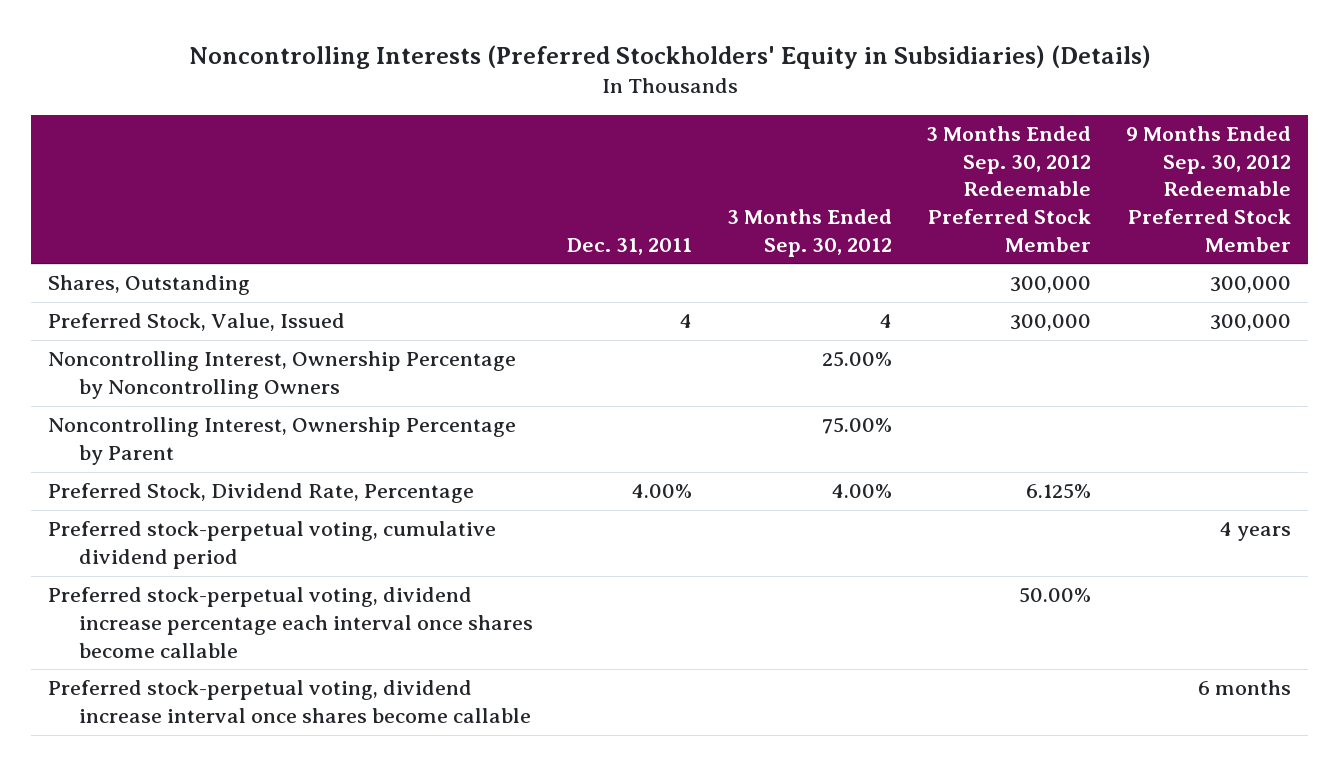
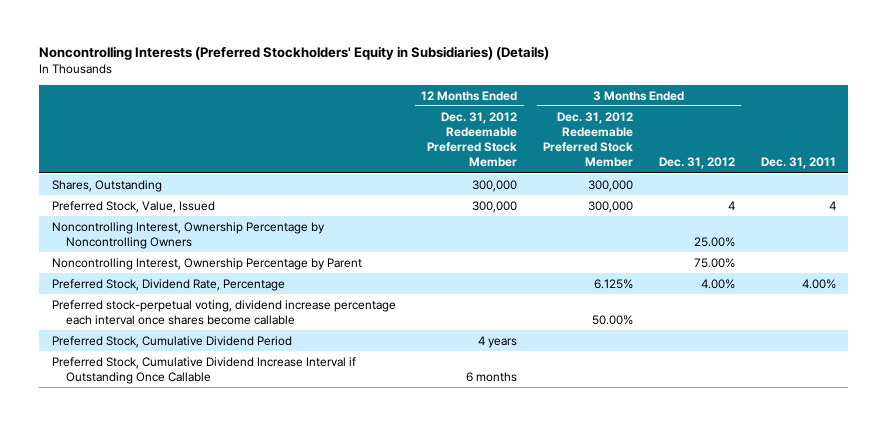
- | Dec. 31, 2011 | 3 Months Ended Sep. 30, 2012 | 3 Months Ended Sep. 30, 2012 Redeemable Preferred Stock Member | 9 Months Ended Sep. 30, 2012 Redeemable Preferred Stock Member
+ | 12 Months Ended Dec. 31, 2012 Redeemable Preferred Stock Member | 3 Months Ended Dec. 31, 2012 Redeemable Preferred Stock Member | 3 Months Ended Dec. 31, 2012 | Dec. 31, 2011
- Preferred stock-perpetual voting, cumulative dividend period | | | | 4 years
- Preferred stock-perpetual voting, dividend increase interval once shares become callable | | | | 6 months
+ Preferred Stock, Cumulative Dividend Period | 4 years | | |
+ Preferred Stock, Cumulative Dividend Increase Interval if Outstanding Once Callable | 6 months | | |

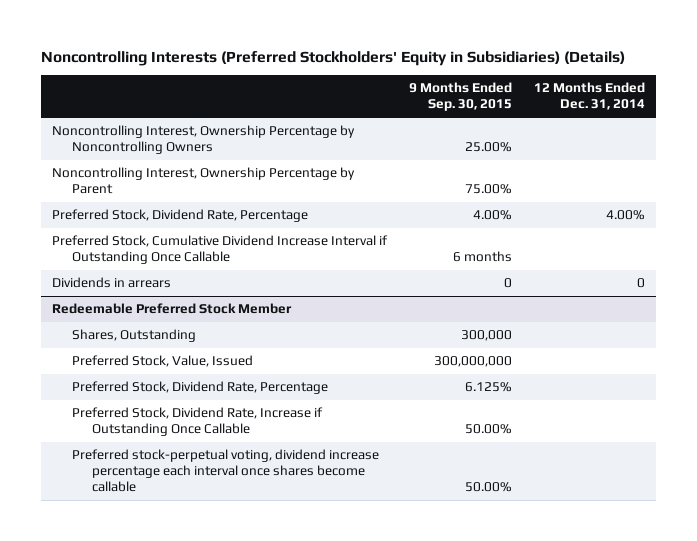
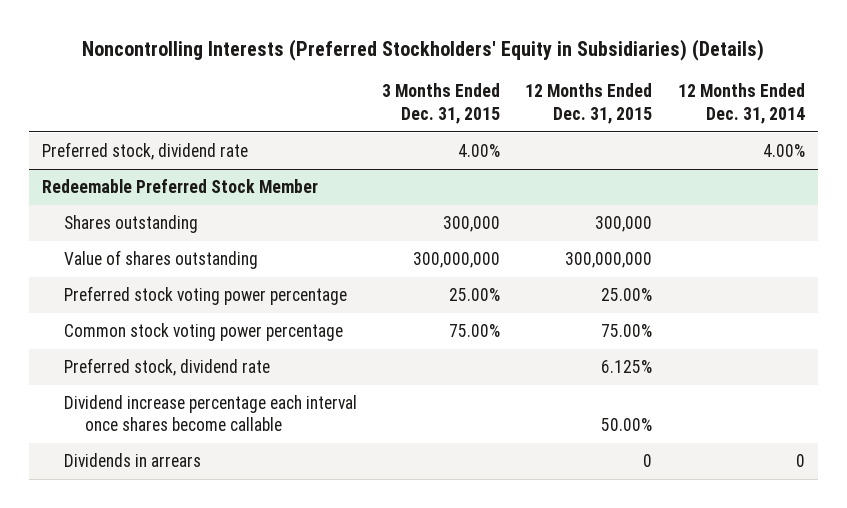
- | 9 Months Ended Sep. 30, 2015 | 12 Months Ended Dec. 31, 2014
+ | 3 Months Ended Dec. 31, 2015 | 12 Months Ended Dec. 31, 2015 | 12 Months Ended Dec. 31, 2014
- Noncontrolling Interest, Ownership Percentage by Noncontrolling Owners | 25.00% |
- Noncontrolling Interest, Ownership Percentage by Parent | 75.00% |
- Preferred Stock, Dividend Rate, Percentage | 4.00% | 4.00%
- Preferred Stock, Cumulative Dividend Increase Interval if Outstanding Once Callable | 6 months |
- Dividends in arrears | 0 | 0
+ Preferred stock, dividend rate | 4.00% | | 4.00%
@ Redeemable Preferred Stock Member
- Shares, Outstanding | 300,000 |
- Preferred Stock, Value, Issued | 300,000,000 |
- Preferred Stock, Dividend Rate, Percentage | 6.125% |
- Preferred Stock, Dividend Rate, Increase if Outstanding Once Callable | 50.00% |
- Preferred stock-perpetual voting, dividend increase percentage each interval once shares become callable | 50.00% |
+ Shares outstanding | 300,000 | 300,000 |
+ Value of shares outstanding | 300,000,000 | 300,000,000 |
+ Preferred stock voting power percentage | 25.00% | 25.00% |
+ Common stock voting power percentage | 75.00% | 75.00% |
+ Preferred stock, dividend rate | | 6.125% |
+ Dividend increase percentage each interval once shares become callable | | 50.00% |
+ Dividends in arrears | | 0 | 0

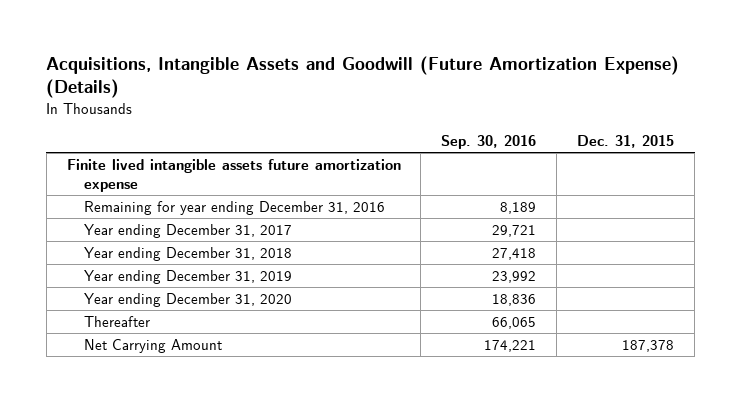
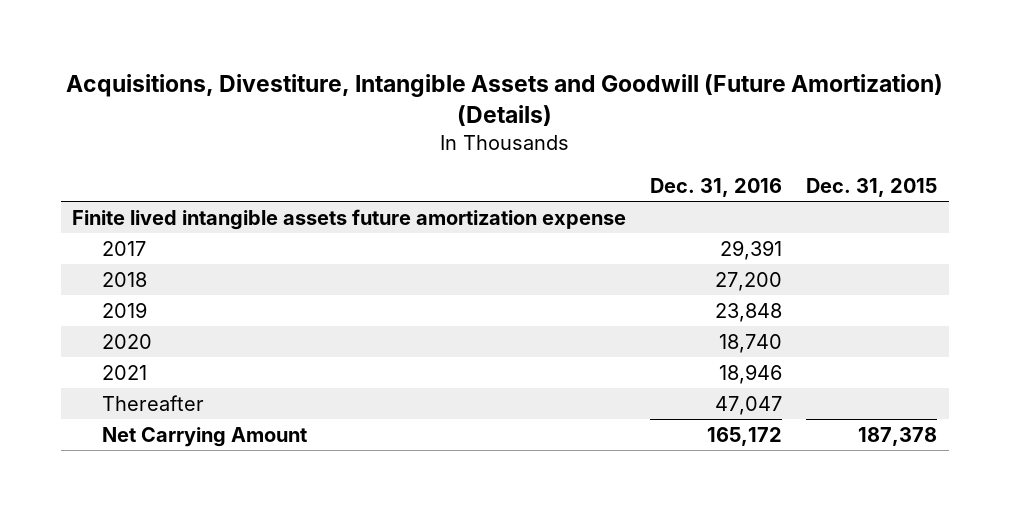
- Acquisitions, Intangible Assets and Goodwill (Future Amortization Expense) (Details)
+ Acquisitions, Divestiture, Intangible Assets and Goodwill (Future Amortization) (Details)
- | Sep. 30, 2016 | Dec. 31, 2015
+ | Dec. 31, 2016 | Dec. 31, 2015
- Remaining for year ending December 31, 2016 | 8,189 |
- Year ending December 31, 2017 | 29,721 |
- Year ending December 31, 2018 | 27,418 |
- Year ending December 31, 2019 | 23,992 |
- Year ending December 31, 2020 | 18,836 |
+ 2017 | 29,391 |
+ 2018 | 27,200 |
+ 2019 | 23,848 |
+ 2020 | 18,740 |
+ 2021 | 18,946 |

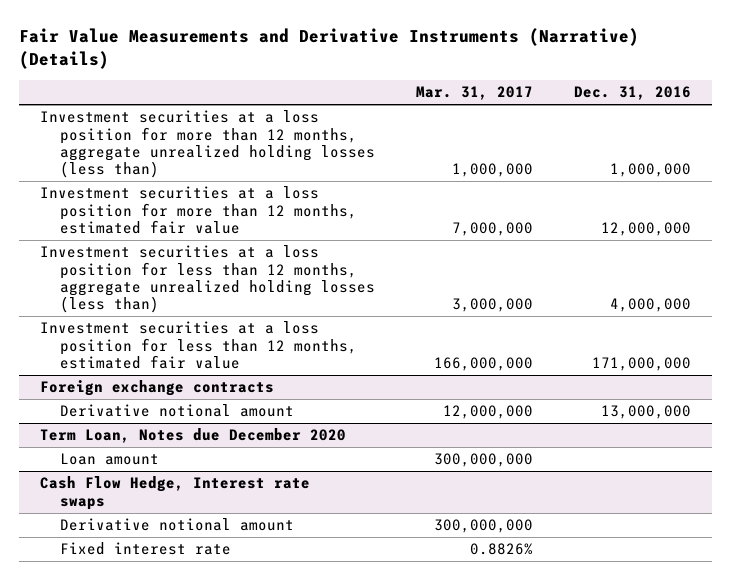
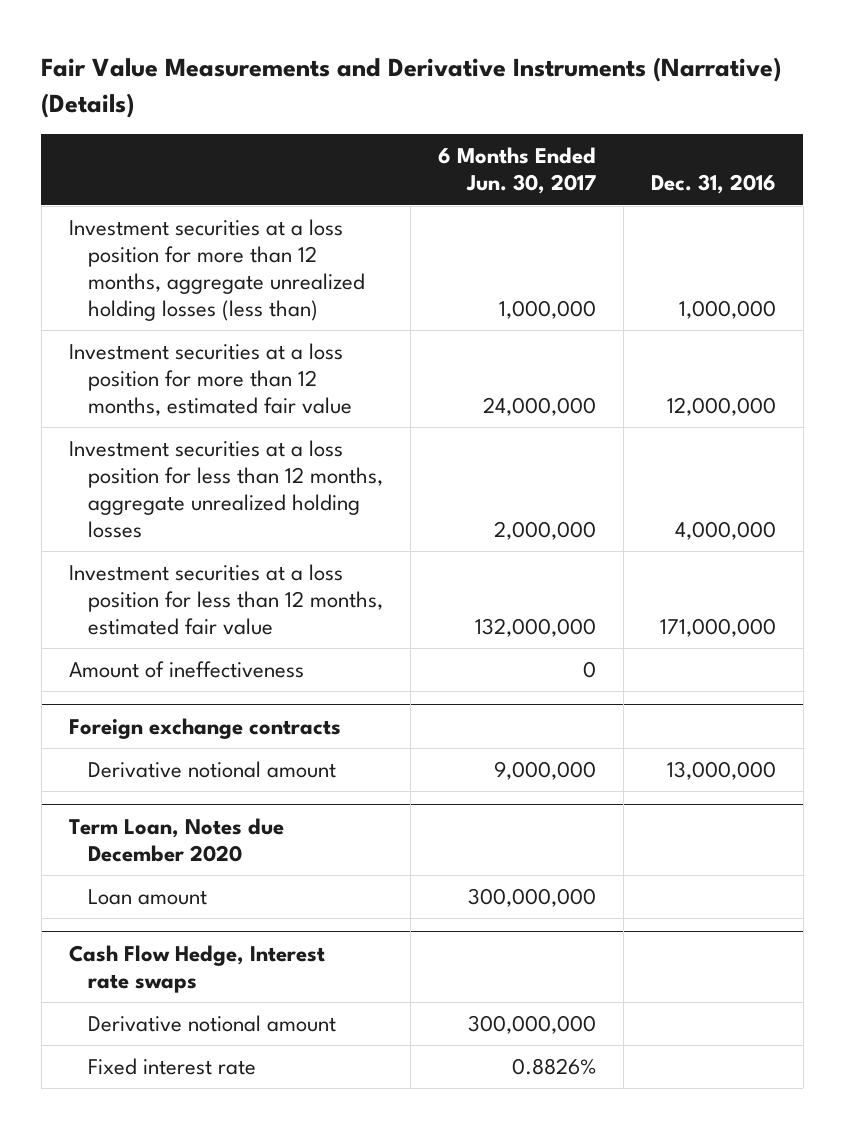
- | Mar. 31, 2017 | Dec. 31, 2016
+ | 6 Months Ended Jun. 30, 2017 | Dec. 31, 2016
- Investment securities at a loss position for less than 12 months, aggregate unrealized holding losses (less than) | 3,000,000 | 4,000,000
+ Investment securities at a loss position for less than 12 months, aggregate unrealized holding losses | 2,000,000 | 4,000,000
+ Amount of ineffectiveness | 0 |

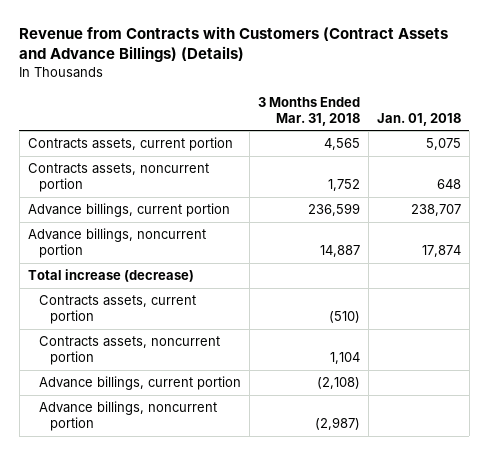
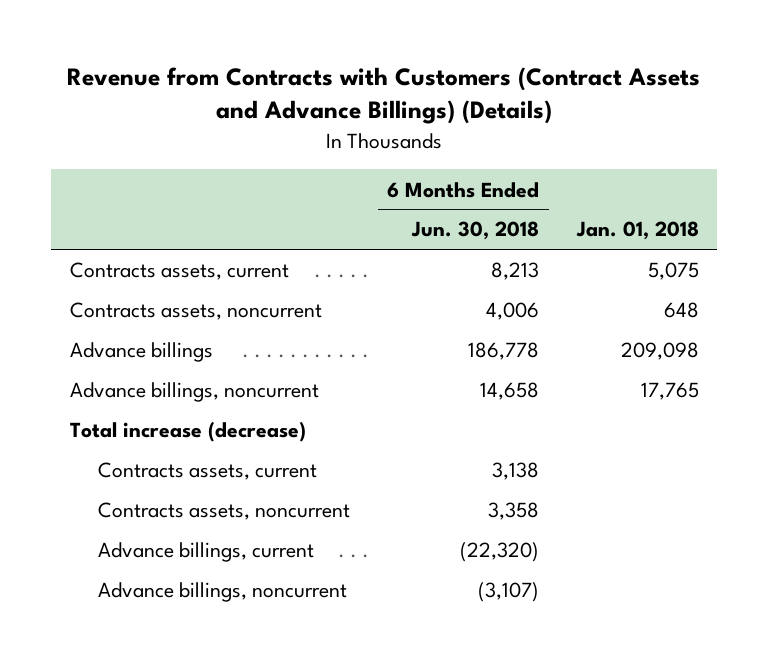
- | 3 Months Ended Mar. 31, 2018 | Jan. 01, 2018
+ | 6 Months Ended Jun. 30, 2018 | Jan. 01, 2018
- Contracts assets, current portion | 4,565 | 5,075
- Contracts assets, noncurrent portion | 1,752 | 648
- Advance billings, current portion | 236,599 | 238,707
- Advance billings, noncurrent portion | 14,887 | 17,874
+ Contracts assets, current | 8,213 | 5,075
+ Contracts assets, noncurrent | 4,006 | 648
+ Advance billings | 186,778 | 209,098
+ Advance billings, noncurrent | 14,658 | 17,765
- Contracts assets, current portion | (510) |
- Contracts assets, noncurrent portion | 1,104 |
- Advance billings, current portion | (2,108) |
- Advance billings, noncurrent portion | (2,987) |
+ Contracts assets, current | 3,138 |
+ Contracts assets, noncurrent | 3,358 |
+ Advance billings, current | (22,320) |
+ Advance billings, noncurrent | (3,107) |

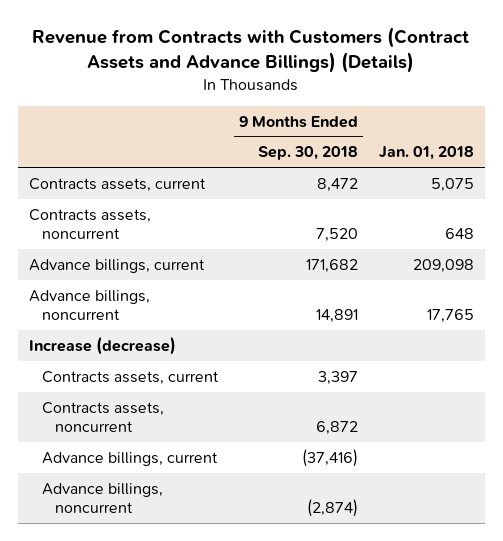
- | 6 Months Ended Jun. 30, 2018 | Jan. 01, 2018
+ | 9 Months Ended Sep. 30, 2018 | Jan. 01, 2018
- Advance billings | 186,778 | 209,098
+ Advance billings, current | 171,682 | 209,098
- Total increase (decrease)
+ Increase (decrease)

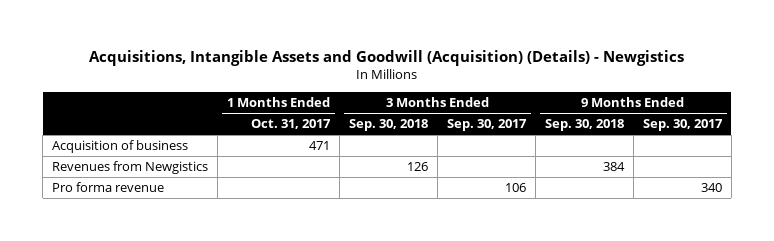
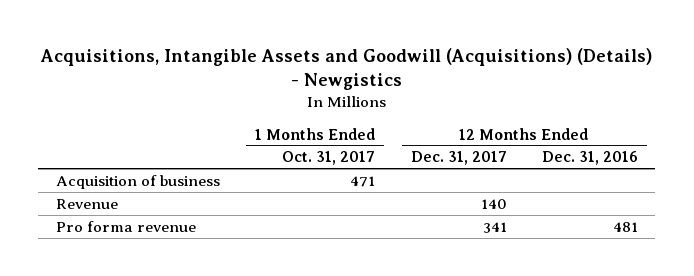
- Acquisitions, Intangible Assets and Goodwill (Acquisition) (Details) - Newgistics
+ Acquisitions, Intangible Assets and Goodwill (Acquisitions) (Details) - Newgistics
- | 1 Months Ended Oct. 31, 2017 | 3 Months Ended Sep. 30, 2018 | 3 Months Ended Sep. 30, 2017 | 9 Months Ended Sep. 30, 2018 | 9 Months Ended Sep. 30, 2017
+ | 1 Months Ended Oct. 31, 2017 | 12 Months Ended Dec. 31, 2017 | 12 Months Ended Dec. 31, 2016
- Revenues from Newgistics | | 126 | | 384 |
+ Revenue | | 140 |

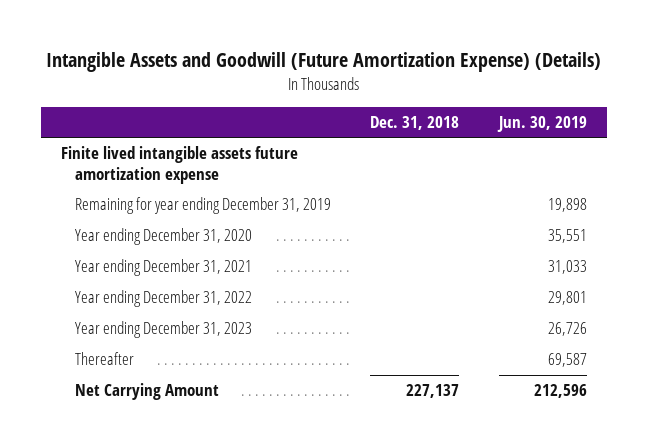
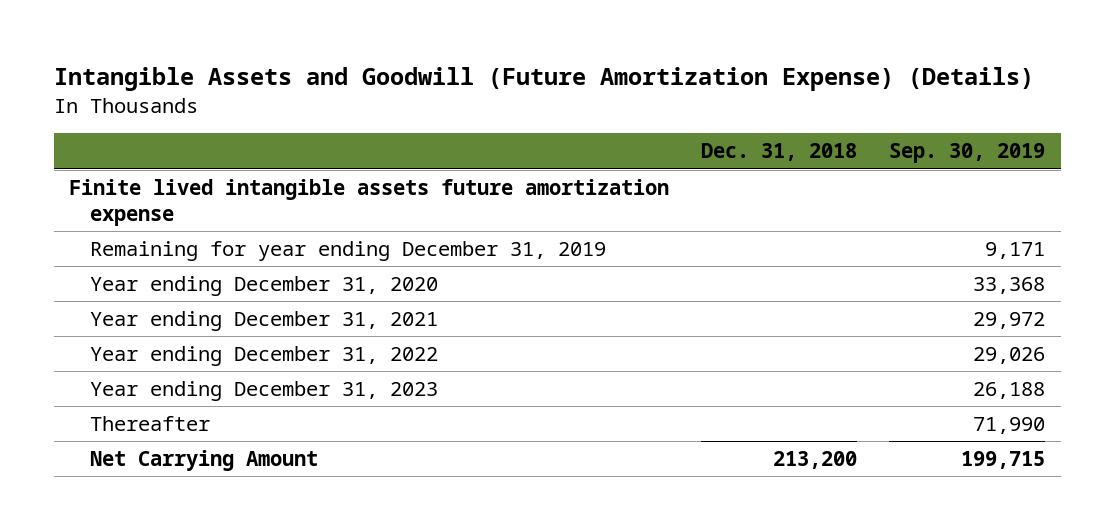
- | Dec. 31, 2018 | Jun. 30, 2019
+ | Dec. 31, 2018 | Sep. 30, 2019
- Net Carrying Amount | 227,137 | 212,596
+ Net Carrying Amount | 213,200 | 199,715

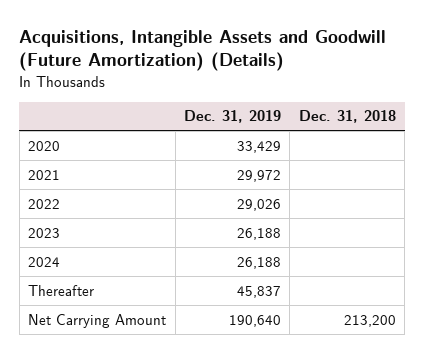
- Intangible Assets and Goodwill (Future Amortization Expense) (Details)
+ Acquisitions, Intangible Assets and Goodwill (Future Amortization) (Details)
- | Dec. 31, 2018 | Sep. 30, 2019
+ | Dec. 31, 2019 | Dec. 31, 2018
- Finite lived intangible assets future amortization expense
- Remaining for year ending December 31, 2019 | | 9,171
- Year ending December 31, 2020 | | 33,368
- Year ending December 31, 2021 | | 29,972
- Year ending December 31, 2022 | | 29,026
- Year ending December 31, 2023 | | 26,188
+ 2020 | 33,429 |
+ 2021 | 29,972 |
+ 2022 | 29,026 |
+ 2023 | 26,188 |
+ 2024 | 26,188 |

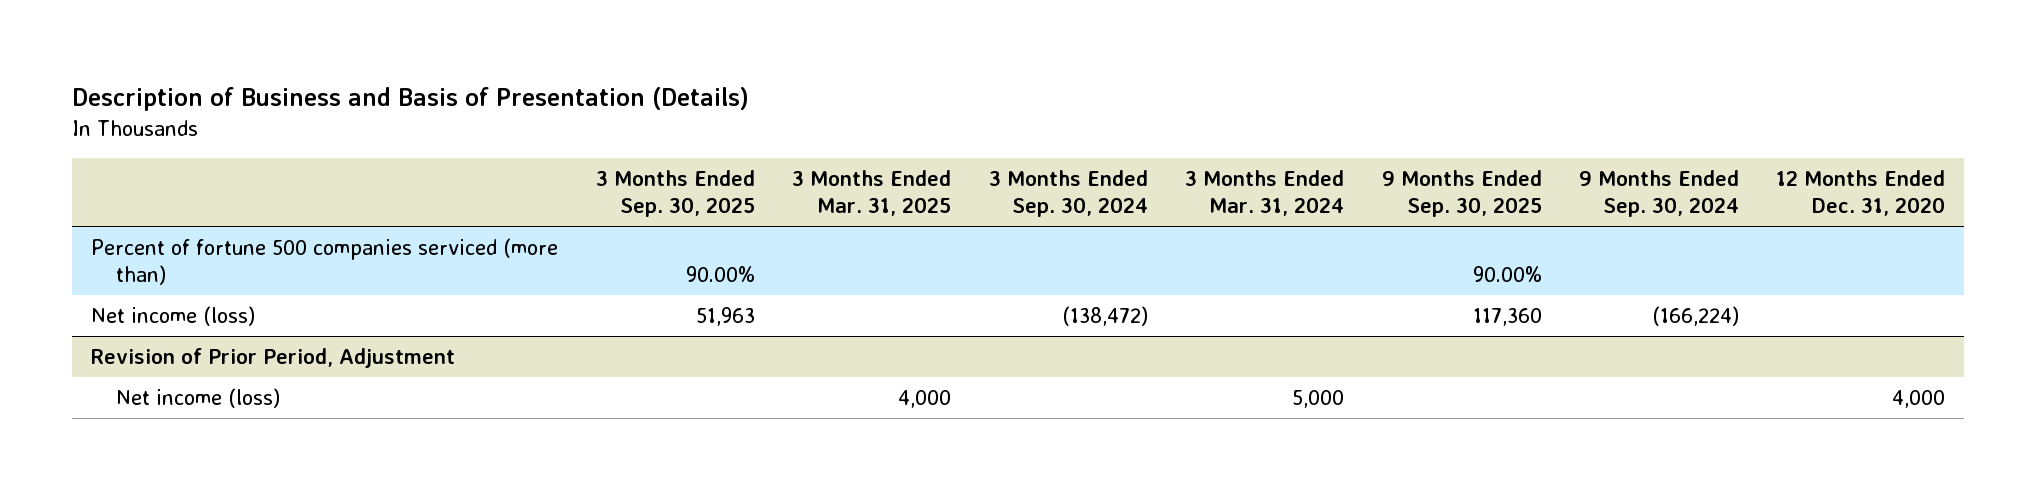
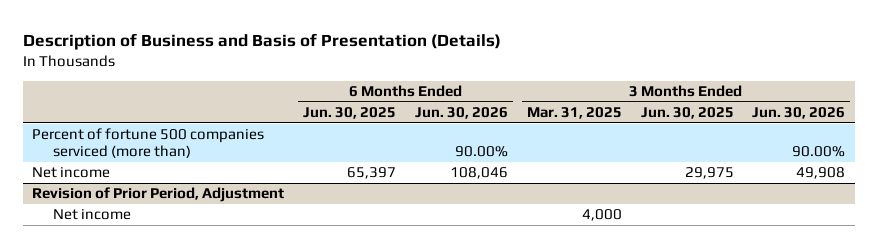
- | 3 Months Ended Sep. 30, 2025 | 3 Months Ended Mar. 31, 2025 | 3 Months Ended Sep. 30, 2024 | 3 Months Ended Mar. 31, 2024 | 9 Months Ended Sep. 30, 2025 | 9 Months Ended Sep. 30, 2024 | 12 Months Ended Dec. 31, 2020
+ | 6 Months Ended Jun. 30, 2025 | 6 Months Ended Jun. 30, 2026 | 3 Months Ended Mar. 31, 2025 | 3 Months Ended Jun. 30, 2025 | 3 Months Ended Jun. 30, 2026
- Net income (loss) | 51,963 | | (138,472) | | 117,360 | (166,224) |
+ Net income | 65,397 | 108,046 | | 29,975 | 49,908
@ Revision of Prior Period, Adjustment
- Net income (loss) | | 4,000 | | 5,000 | | | 4,000
+ Net income | | | 4,000 | |

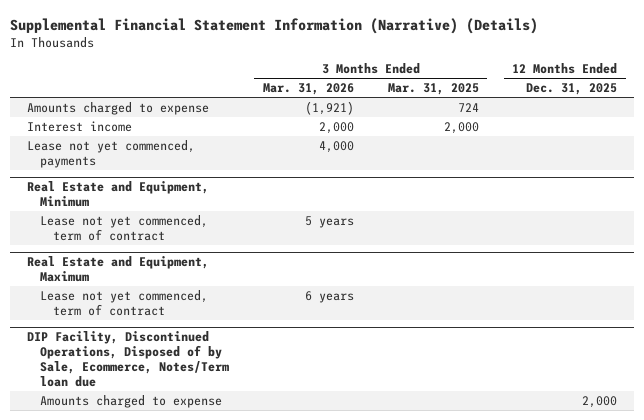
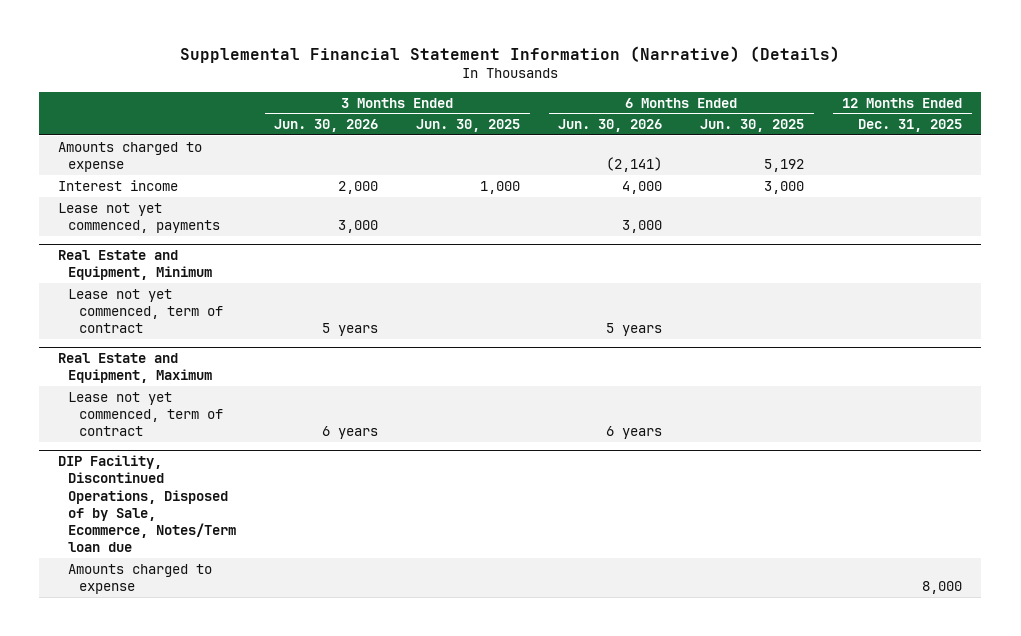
- | 3 Months Ended Mar. 31, 2026 | 3 Months Ended Mar. 31, 2025 | 12 Months Ended Dec. 31, 2025
+ | 3 Months Ended Jun. 30, 2026 | 3 Months Ended Jun. 30, 2025 | 6 Months Ended Jun. 30, 2026 | 6 Months Ended Jun. 30, 2025 | 12 Months Ended Dec. 31, 2025
@ DIP Facility, Discontinued Operations, Disposed of by Sale, Ecommerce, Notes/Term loan due
- Amounts charged to expense | | | 2,000
+ Amounts charged to expense | | | | | 8,000

